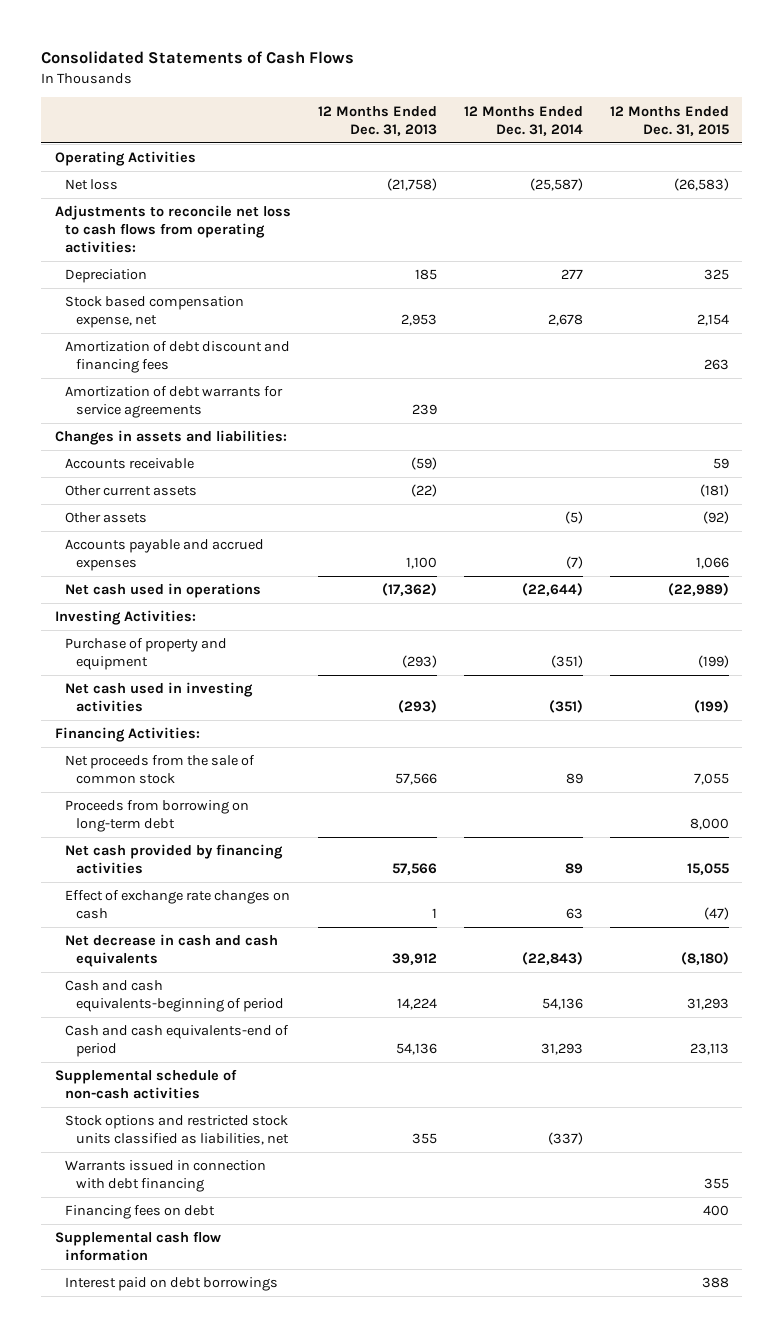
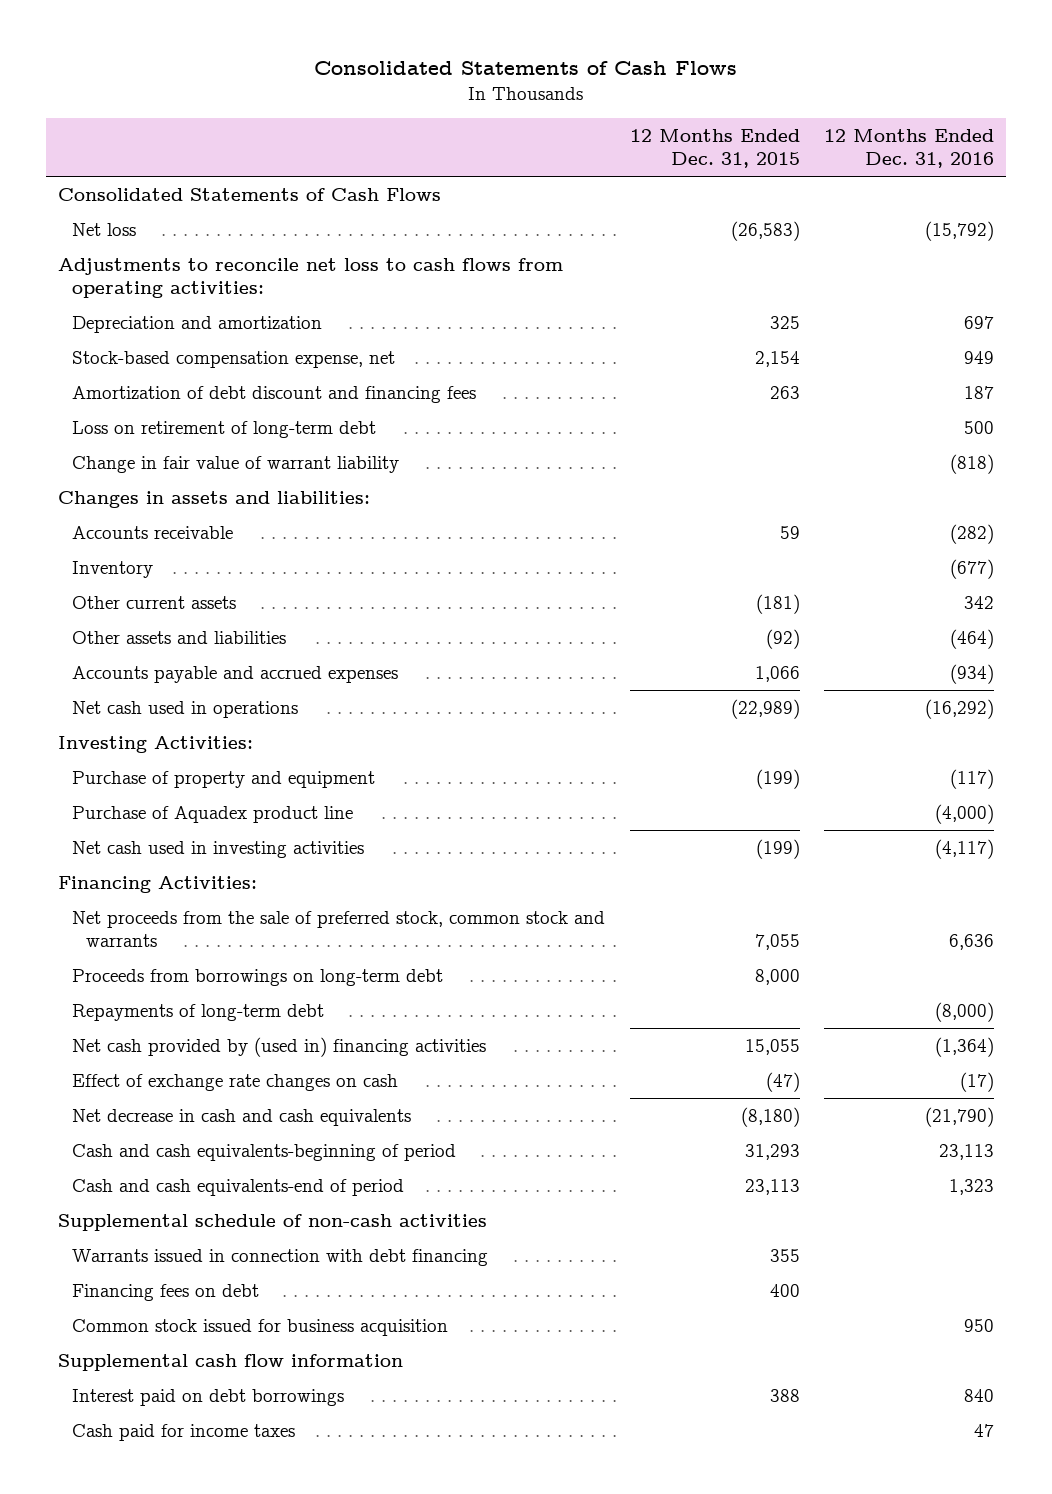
- | 12 Months Ended Dec. 31, 2013 | 12 Months Ended Dec. 31, 2014 | 12 Months Ended Dec. 31, 2015
+ | 12 Months Ended Dec. 31, 2015 | 12 Months Ended Dec. 31, 2016
- Operating Activities
+ Consolidated Statements of Cash Flows
- Depreciation | 185 | 277 | 325
- Stock based compensation expense, net | 2,953 | 2,678 | 2,154
+ Depreciation and amortization | 325 | 697
+ Stock-based compensation expense, net | 2,154 | 949
- Amortization of debt warrants for service agreements | 239 | |
+ Loss on retirement of long-term debt | | 500
+ Change in fair value of warrant liability | | (818)
+ Inventory | | (677)
- Other assets | | (5) | (92)
+ Other assets and liabilities | (92) | (464)
+ Purchase of Aquadex product line | | (4,000)
- Net proceeds from the sale of common stock | 57,566 | 89 | 7,055
- Proceeds from borrowing on long-term debt | | | 8,000
- Net cash provided by financing activities | 57,566 | 89 | 15,055
+ Net proceeds from the sale of preferred stock, common stock and warrants | 7,055 | 6,636
+ Proceeds from borrowings on long-term debt | 8,000 |
+ Repayments of long-term debt | | (8,000)
+ Net cash provided by (used in) financing activities | 15,055 | (1,364)
- Stock options and restricted stock units classified as liabilities, net | 355 | (337) |
+ Common stock issued for business acquisition | | 950
+ Cash paid for income taxes | | 47

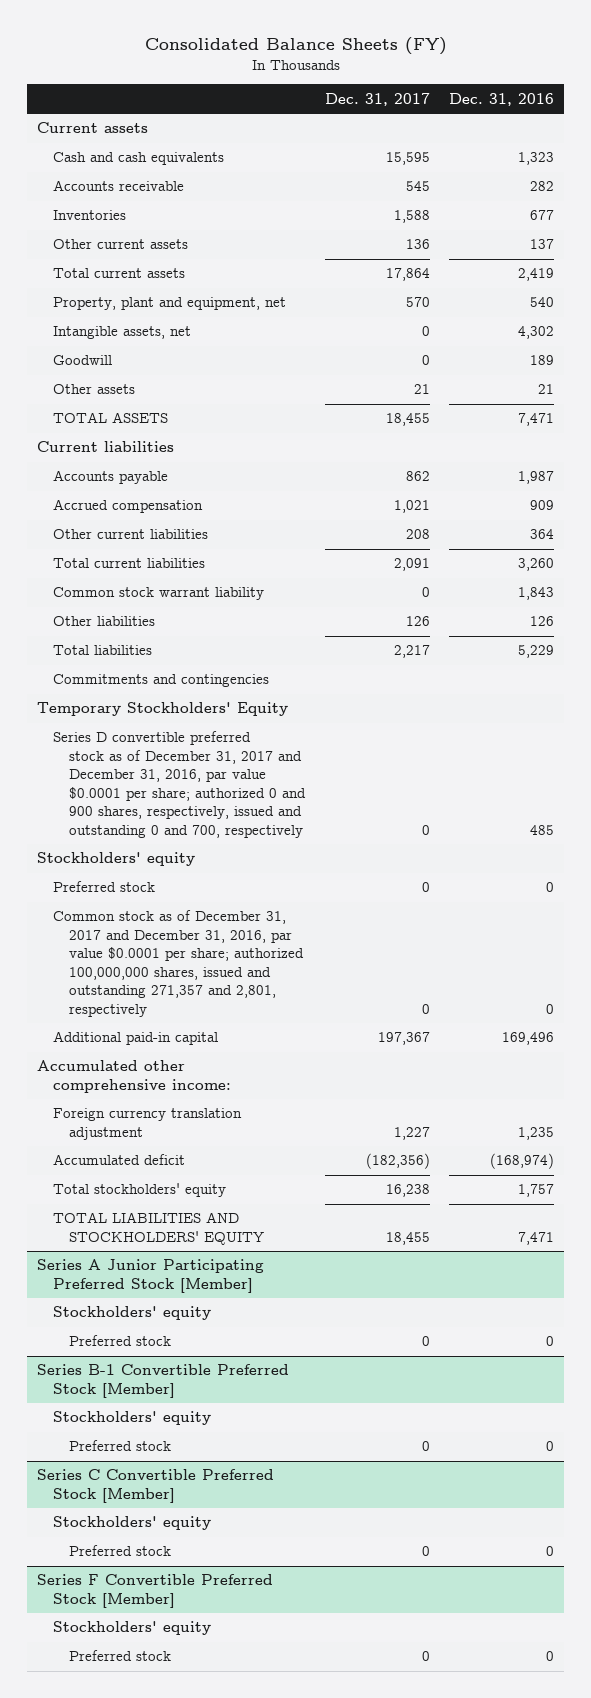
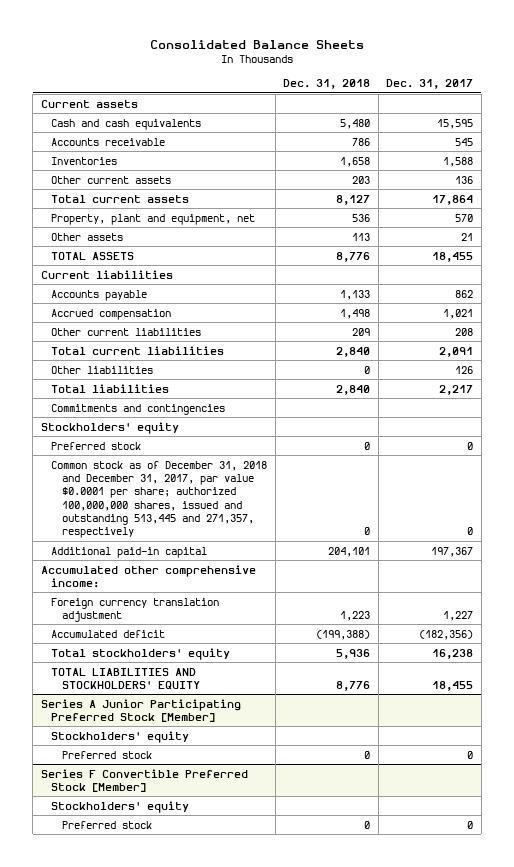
- Consolidated Balance Sheets (FY)
+ Consolidated Balance Sheets
- | Dec. 31, 2017 | Dec. 31, 2016
+ | Dec. 31, 2018 | Dec. 31, 2017
- Intangible assets, net | 0 | 4,302
- Goodwill | 0 | 189
- Common stock warrant liability | 0 | 1,843
- Temporary Stockholders' Equity
- Series D convertible preferred stock as of December 31, 2017 and December 31, 2016, par value $0.0001 per share; authorized 0 and 900 shares, respectively, issued and outstanding 0 and 700, respectively | 0 | 485
- Common stock as of December 31, 2017 and December 31, 2016, par value $0.0001 per share; authorized 100,000,000 shares, issued and outstanding 271,357 and 2,801, respectively | 0 | 0
+ Common stock as of December 31, 2018 and December 31, 2017, par value $0.0001 per share; authorized 100,000,000 shares, issued and outstanding 513,445 and 271,357, respectively | 0 | 0
- Series B-1 Convertible Preferred Stock [Member]
- Stockholders' equity
- Preferred stock | 0 | 0
- Series C Convertible Preferred Stock [Member]
- Stockholders' equity
- Preferred stock | 0 | 0

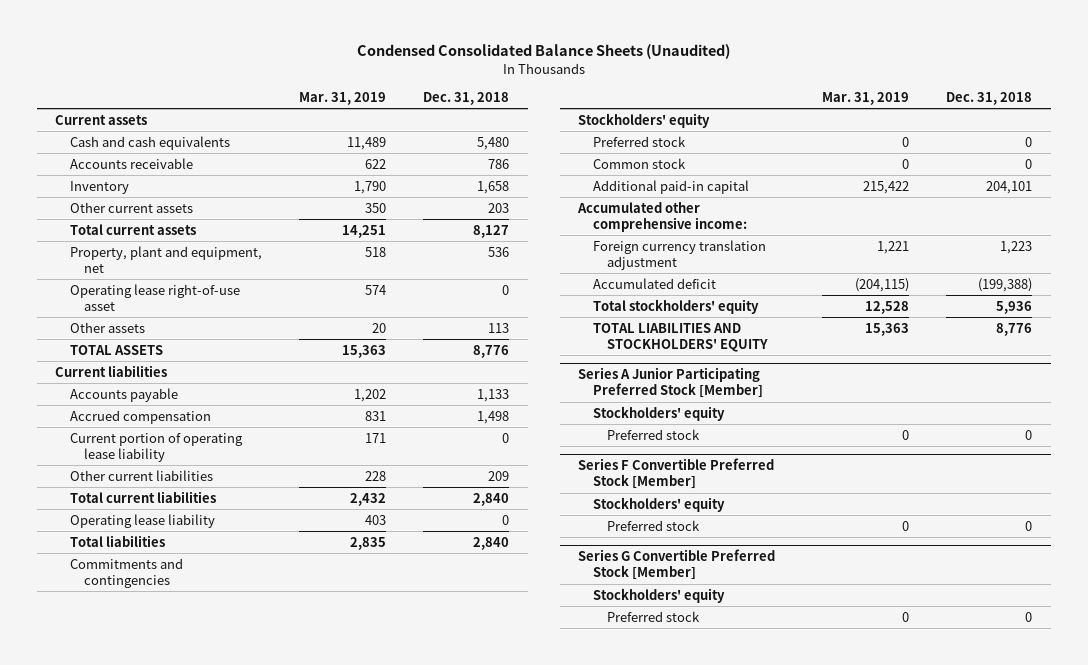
- Consolidated Balance Sheets
+ Condensed Consolidated Balance Sheets (Unaudited)
- | Dec. 31, 2018 | Dec. 31, 2017
+ | Mar. 31, 2019 | Dec. 31, 2018
- Inventories | 1,658 | 1,588
+ Inventory | 1,790 | 1,658
+ Operating lease right-of-use asset | 574 | 0
+ Current portion of operating lease liability | 171 | 0
- Other liabilities | 0 | 126
+ Operating lease liability | 403 | 0
- Common stock as of December 31, 2018 and December 31, 2017, par value $0.0001 per share; authorized 100,000,000 shares, issued and outstanding 513,445 and 271,357, respectively | 0 | 0
+ Common stock | 0 | 0
+ Series G Convertible Preferred Stock [Member]
+ Stockholders' equity
+ Preferred stock | 0 | 0

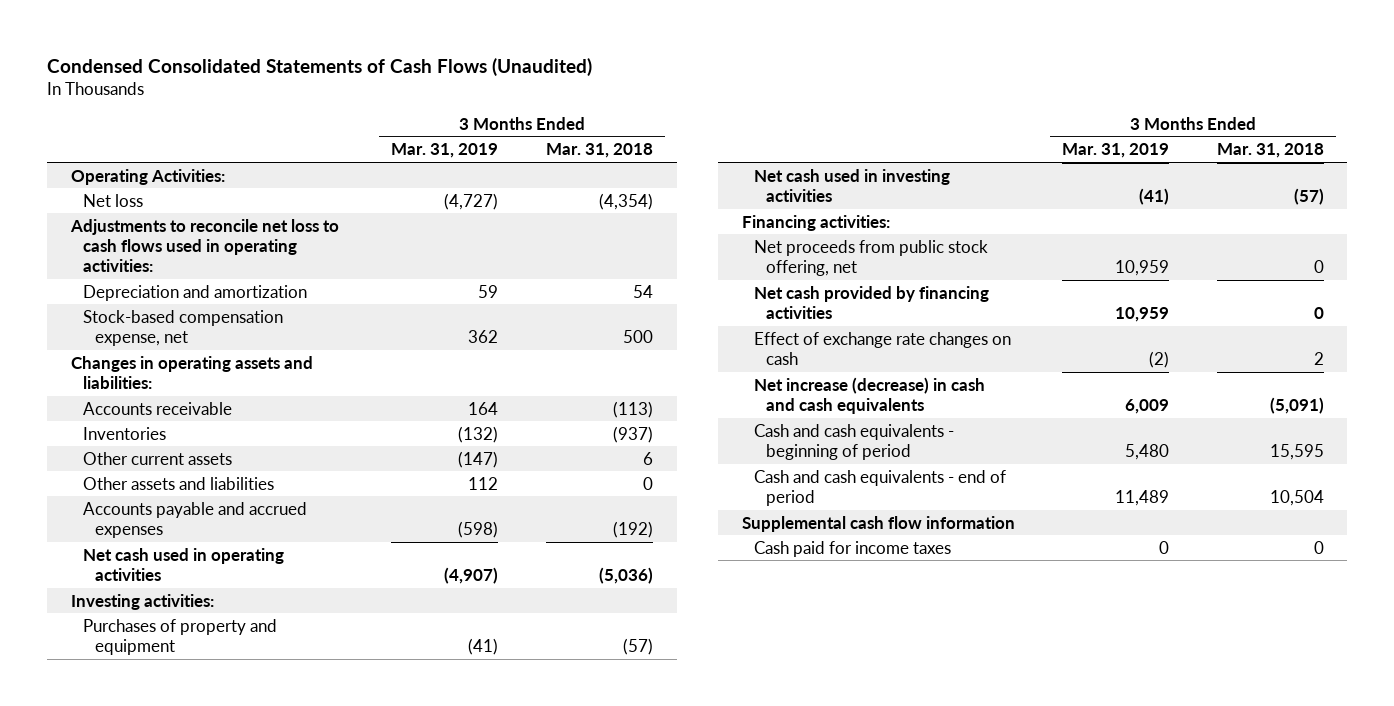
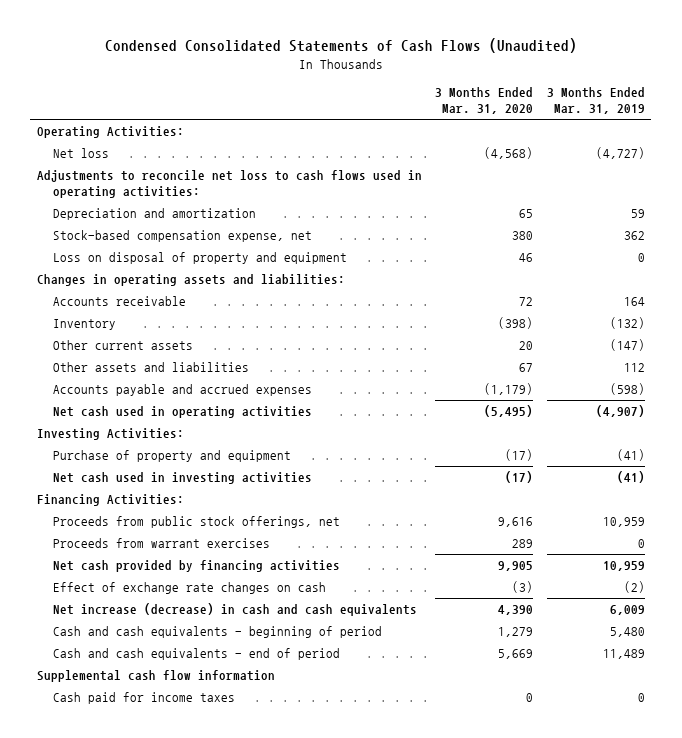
- | 3 Months Ended Mar. 31, 2019 | 3 Months Ended Mar. 31, 2018
+ | 3 Months Ended Mar. 31, 2020 | 3 Months Ended Mar. 31, 2019
+ Loss on disposal of property and equipment | 46 | 0
- Inventories | (132) | (937)
+ Inventory | (398) | (132)
- Investing activities:
- Purchases of property and equipment | (41) | (57)
+ Investing Activities:
+ Purchase of property and equipment | (17) | (41)
- Financing activities:
- Net proceeds from public stock offering, net | 10,959 | 0
+ Financing Activities:
+ Proceeds from public stock offerings, net | 9,616 | 10,959
+ Proceeds from warrant exercises | 289 | 0

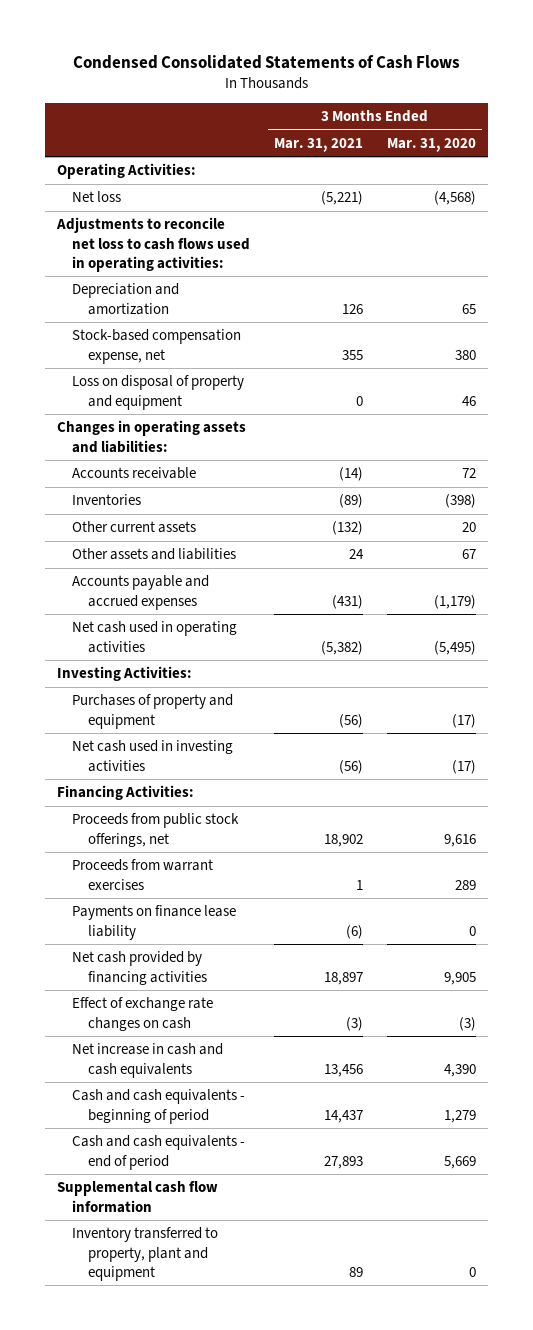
- Condensed Consolidated Statements of Cash Flows (Unaudited)
+ Condensed Consolidated Statements of Cash Flows
- | 3 Months Ended Mar. 31, 2020 | 3 Months Ended Mar. 31, 2019
+ | 3 Months Ended Mar. 31, 2021 | 3 Months Ended Mar. 31, 2020
- Inventory | (398) | (132)
+ Inventories | (89) | (398)
- Purchase of property and equipment | (17) | (41)
+ Purchases of property and equipment | (56) | (17)
+ Payments on finance lease liability | (6) | 0
- Net increase (decrease) in cash and cash equivalents | 4,390 | 6,009
+ Net increase in cash and cash equivalents | 13,456 | 4,390
- Cash paid for income taxes | 0 | 0
+ Inventory transferred to property, plant and equipment | 89 | 0

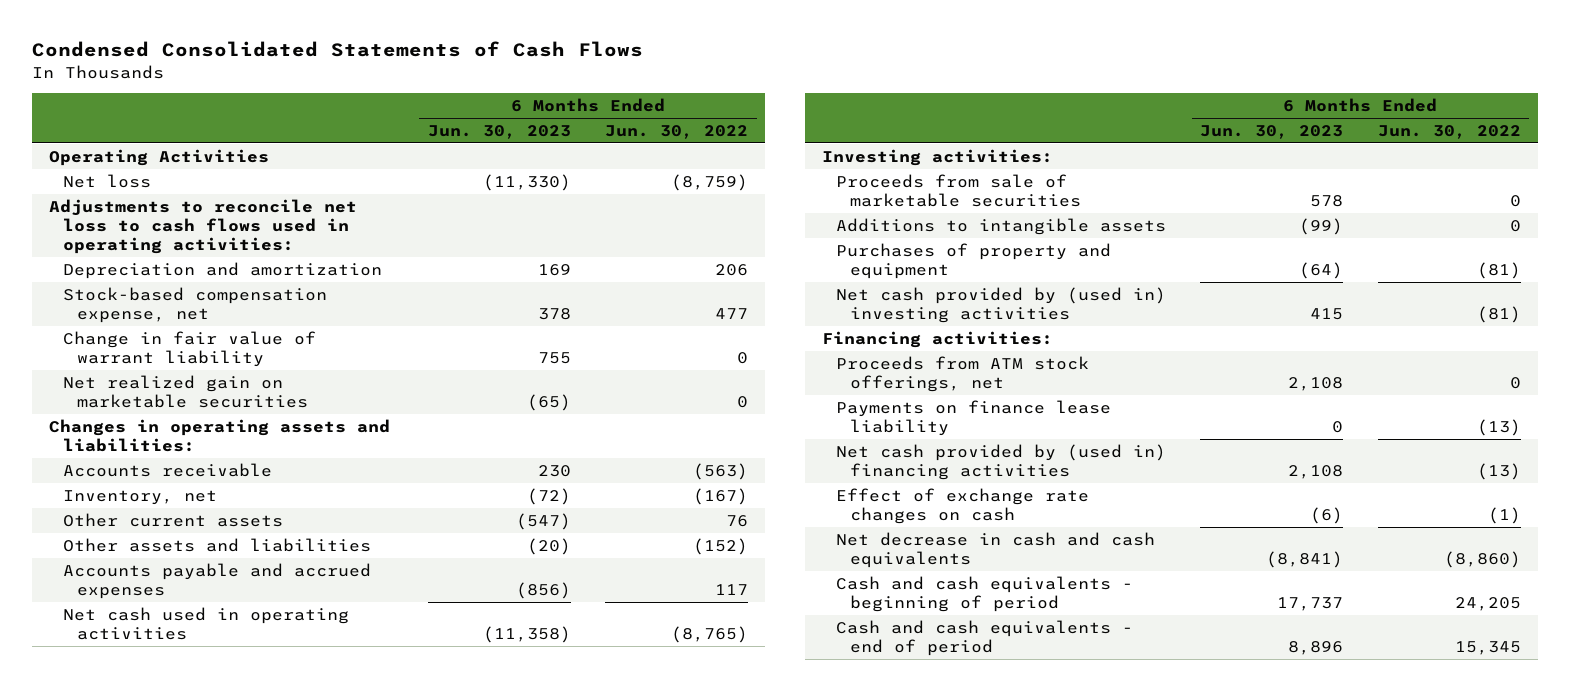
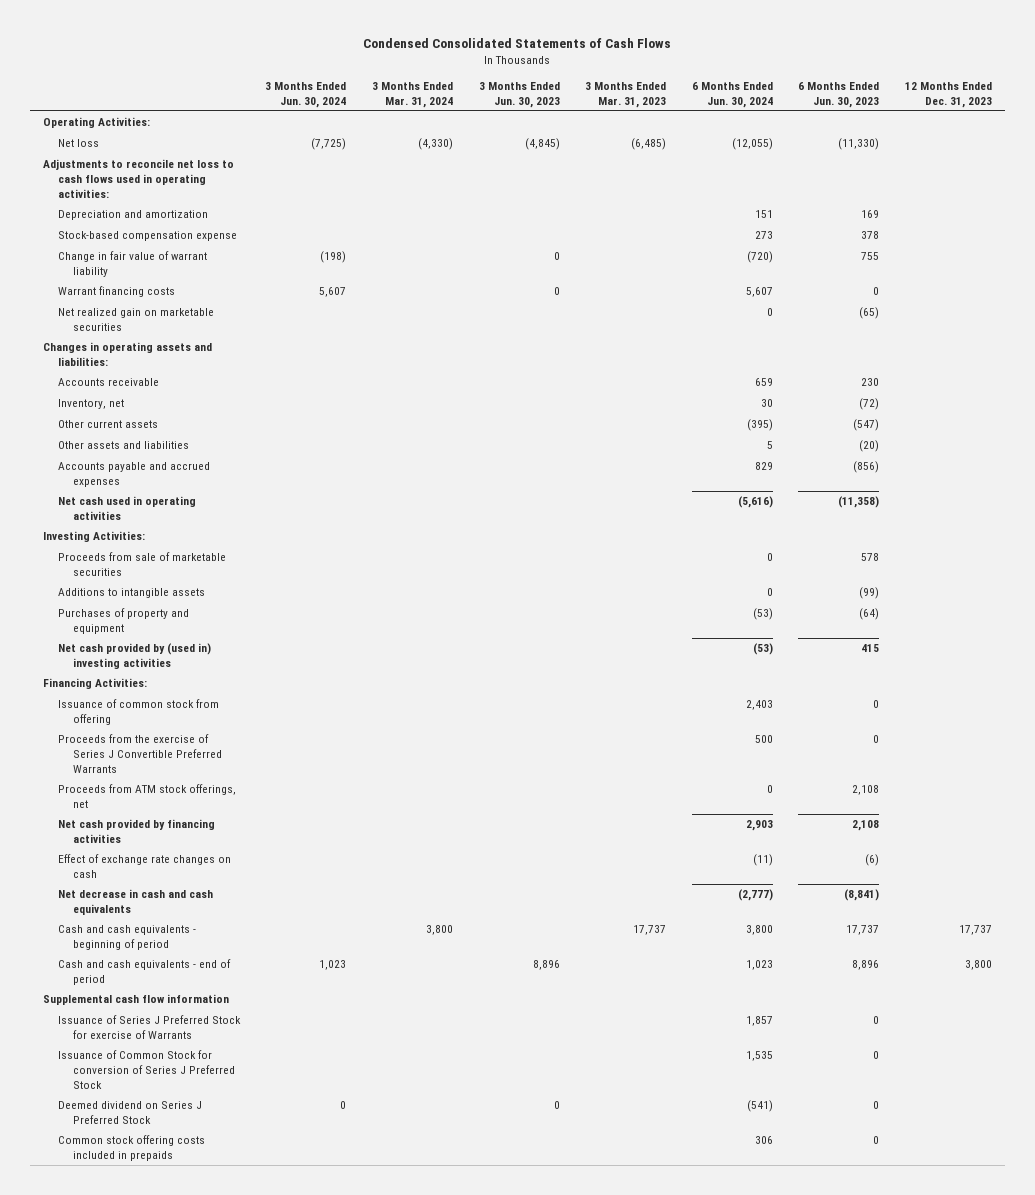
- | 6 Months Ended Jun. 30, 2023 | 6 Months Ended Jun. 30, 2022
+ | 3 Months Ended Jun. 30, 2024 | 3 Months Ended Mar. 31, 2024 | 3 Months Ended Jun. 30, 2023 | 3 Months Ended Mar. 31, 2023 | 6 Months Ended Jun. 30, 2024 | 6 Months Ended Jun. 30, 2023 | 12 Months Ended Dec. 31, 2023
- Operating Activities
+ Operating Activities:
- Stock-based compensation expense, net | 378 | 477
+ Stock-based compensation expense | | | | | 273 | 378 |
+ Warrant financing costs | 5,607 | | 0 | | 5,607 | 0 |
- Investing activities:
+ Investing Activities:
- Financing activities:
+ Financing Activities:
+ Issuance of common stock from offering | | | | | 2,403 | 0 |
+ Proceeds from the exercise of Series J Convertible Preferred Warrants | | | | | 500 | 0 |
- Payments on finance lease liability | 0 | (13)
- Net cash provided by (used in) financing activities | 2,108 | (13)
+ Net cash provided by financing activities | | | | | 2,903 | 2,108 |
+ Supplemental cash flow information
+ Issuance of Series J Preferred Stock for exercise of Warrants | | | | | 1,857 | 0 |
+ Issuance of Common Stock for conversion of Series J Preferred Stock | | | | | 1,535 | 0 |
+ Deemed dividend on Series J Preferred Stock | 0 | | 0 | | (541) | 0 |
+ Common stock offering costs included in prepaids | | | | | 306 | 0 |

